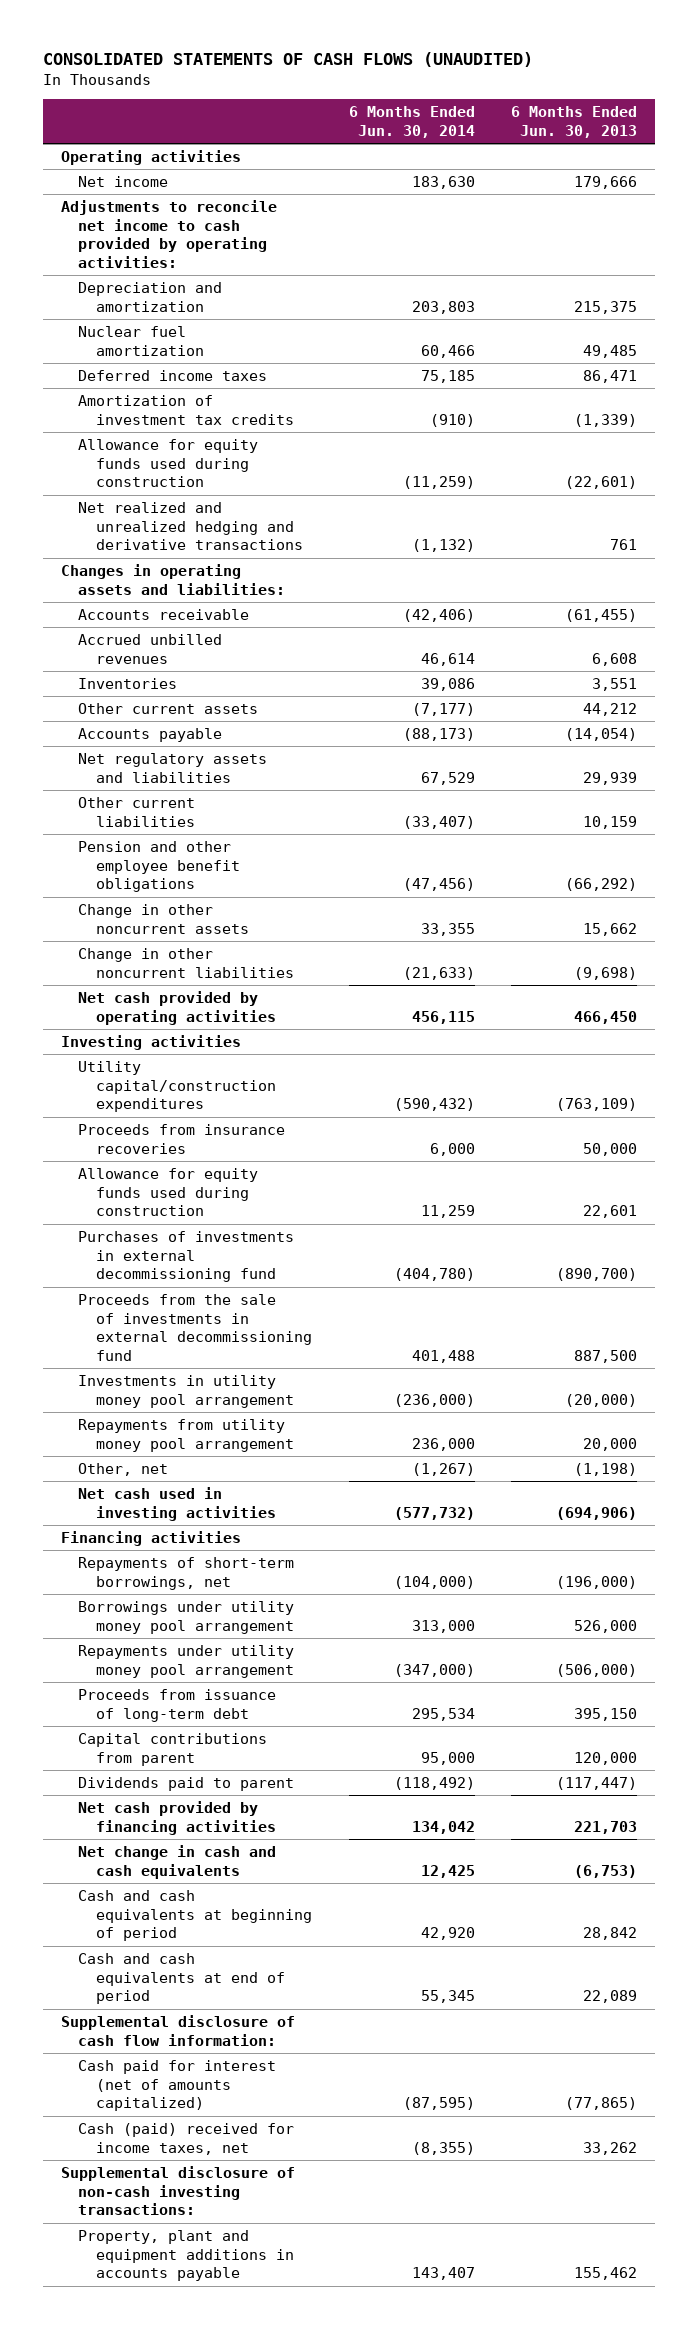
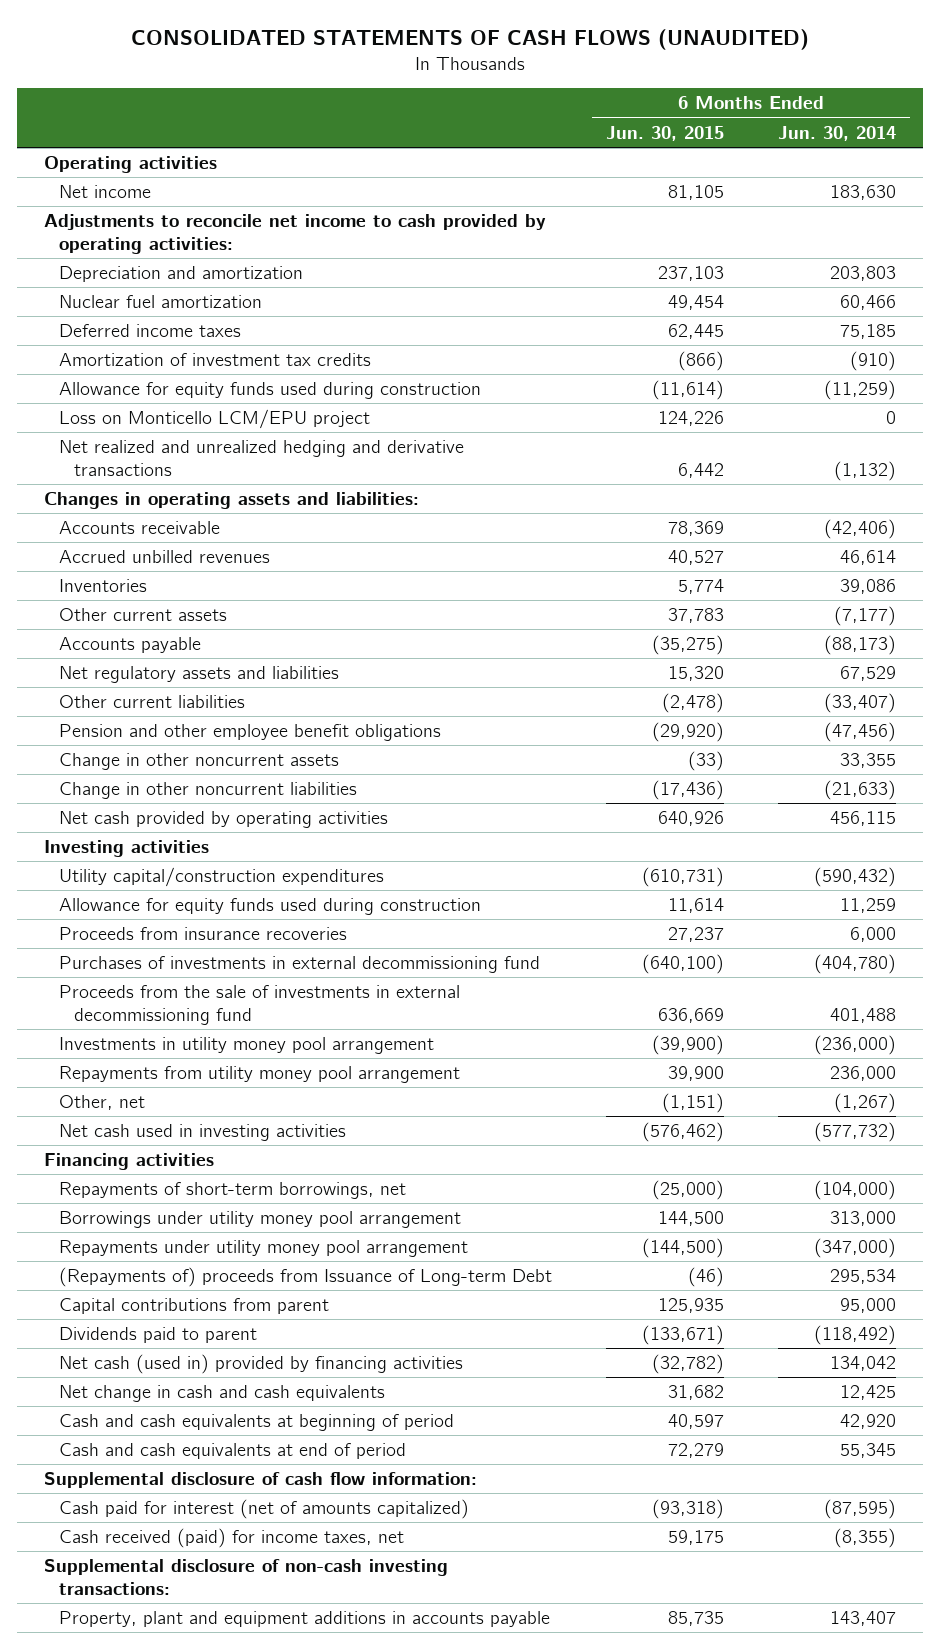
- | 6 Months Ended Jun. 30, 2014 | 6 Months Ended Jun. 30, 2013
+ | 6 Months Ended Jun. 30, 2015 | 6 Months Ended Jun. 30, 2014
+ Loss on Monticello LCM/EPU project | 124,226 | 0
moved down: Proceeds from insurance recoveries | 27,237 | 6,000
- Proceeds from issuance of long-term debt | 295,534 | 395,150
+ (Repayments of) proceeds from Issuance of Long-term Debt | (46) | 295,534
- Net cash provided by financing activities | 134,042 | 221,703
+ Net cash (used in) provided by financing activities | (32,782) | 134,042
- Cash (paid) received for income taxes, net | (8,355) | 33,262
+ Cash received (paid) for income taxes, net | 59,175 | (8,355)

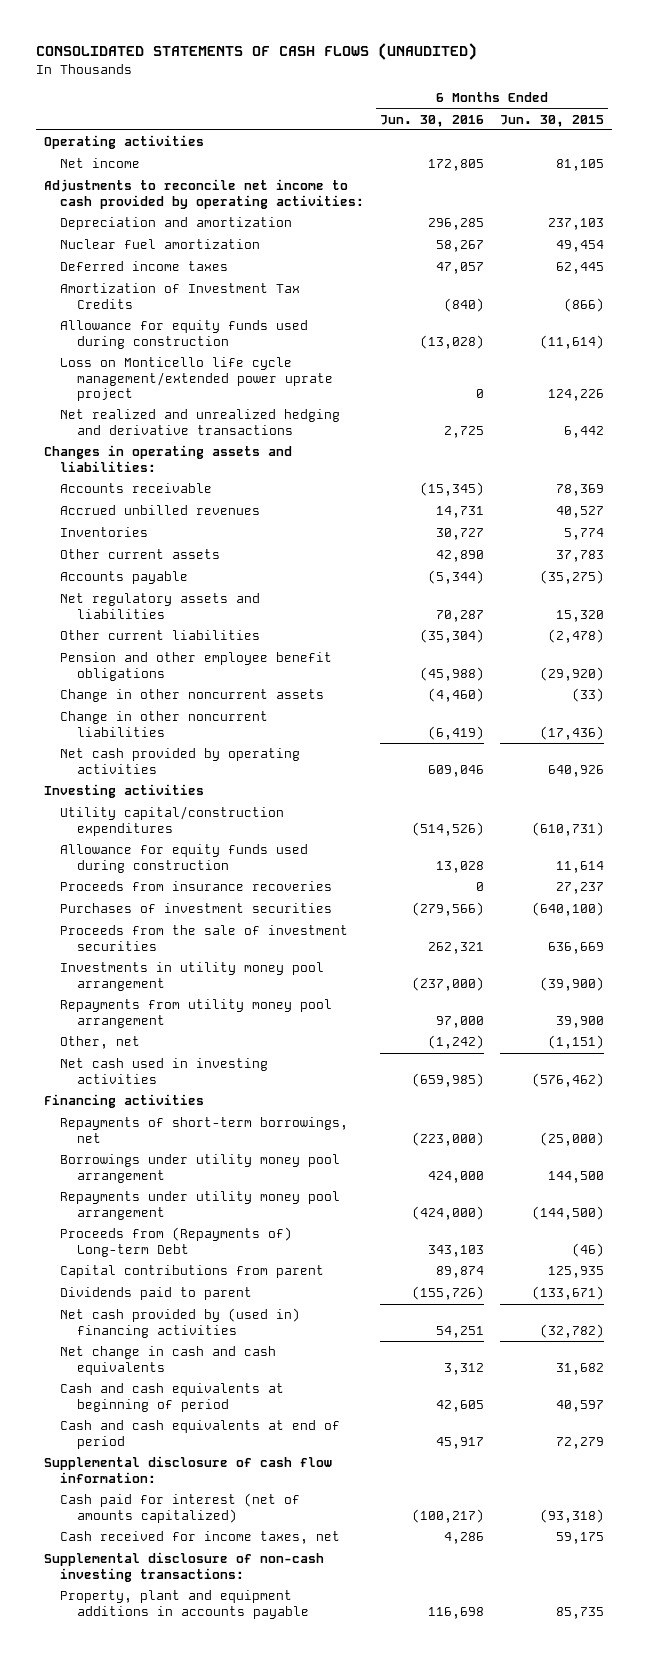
- | 6 Months Ended Jun. 30, 2015 | 6 Months Ended Jun. 30, 2014
+ | 6 Months Ended Jun. 30, 2016 | 6 Months Ended Jun. 30, 2015
- Amortization of investment tax credits | (866) | (910)
+ Amortization of Investment Tax Credits | (840) | (866)
- Loss on Monticello LCM/EPU project | 124,226 | 0
+ Loss on Monticello life cycle management/extended power uprate project | 0 | 124,226
- Purchases of investments in external decommissioning fund | (640,100) | (404,780)
- Proceeds from the sale of investments in external decommissioning fund | 636,669 | 401,488
+ Purchases of investment securities | (279,566) | (640,100)
+ Proceeds from the sale of investment securities | 262,321 | 636,669
- (Repayments of) proceeds from Issuance of Long-term Debt | (46) | 295,534
+ Proceeds from (Repayments of) Long-term Debt | 343,103 | (46)
- Net cash (used in) provided by financing activities | (32,782) | 134,042
+ Net cash provided by (used in) financing activities | 54,251 | (32,782)
- Cash received (paid) for income taxes, net | 59,175 | (8,355)
+ Cash received for income taxes, net | 4,286 | 59,175

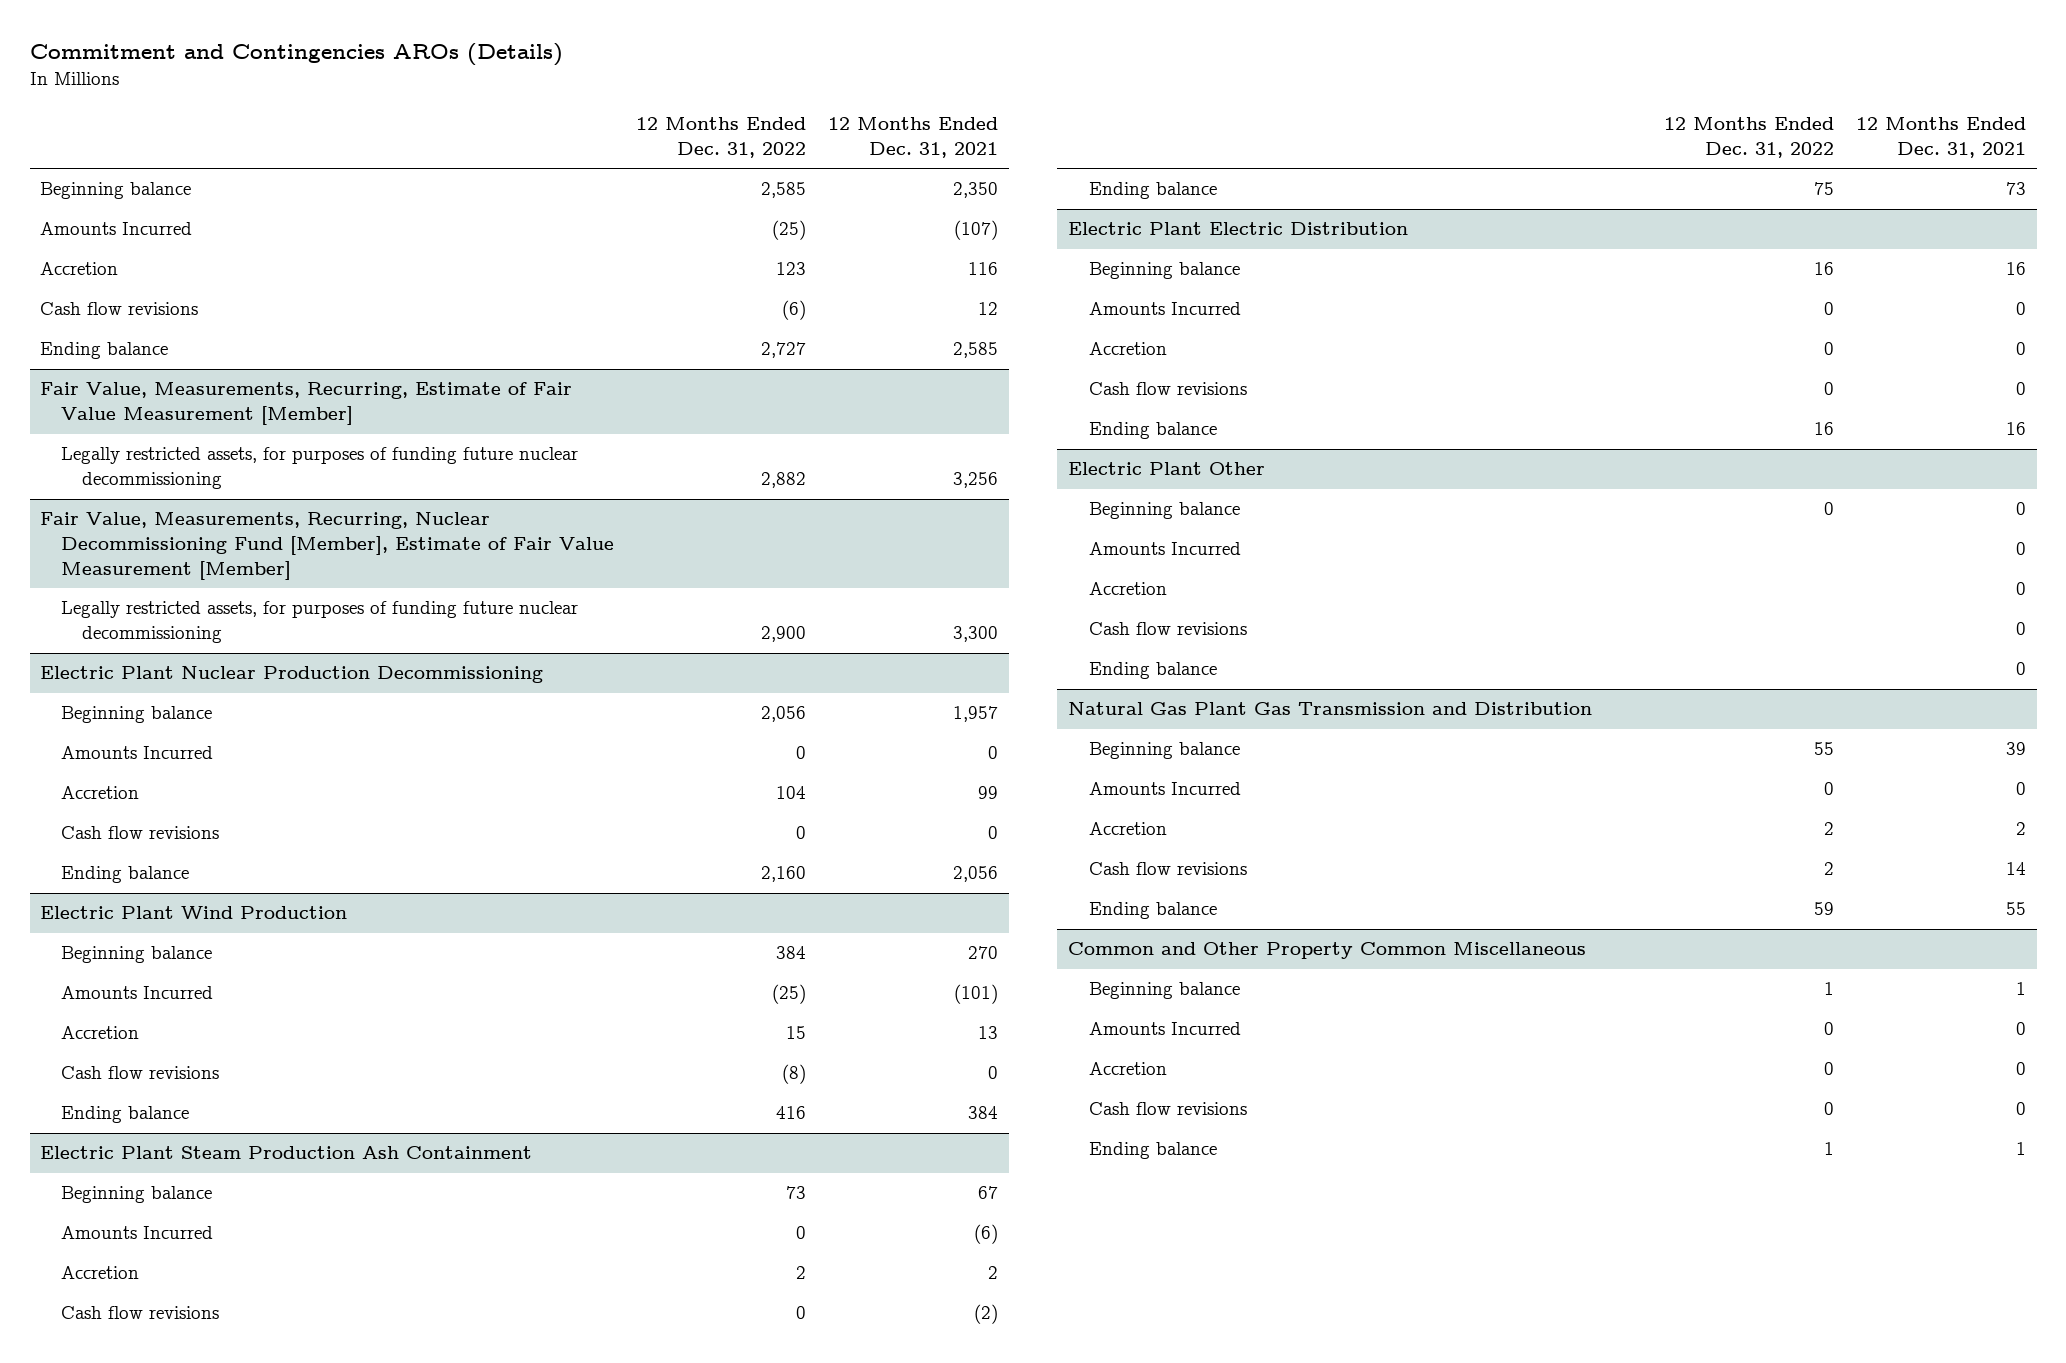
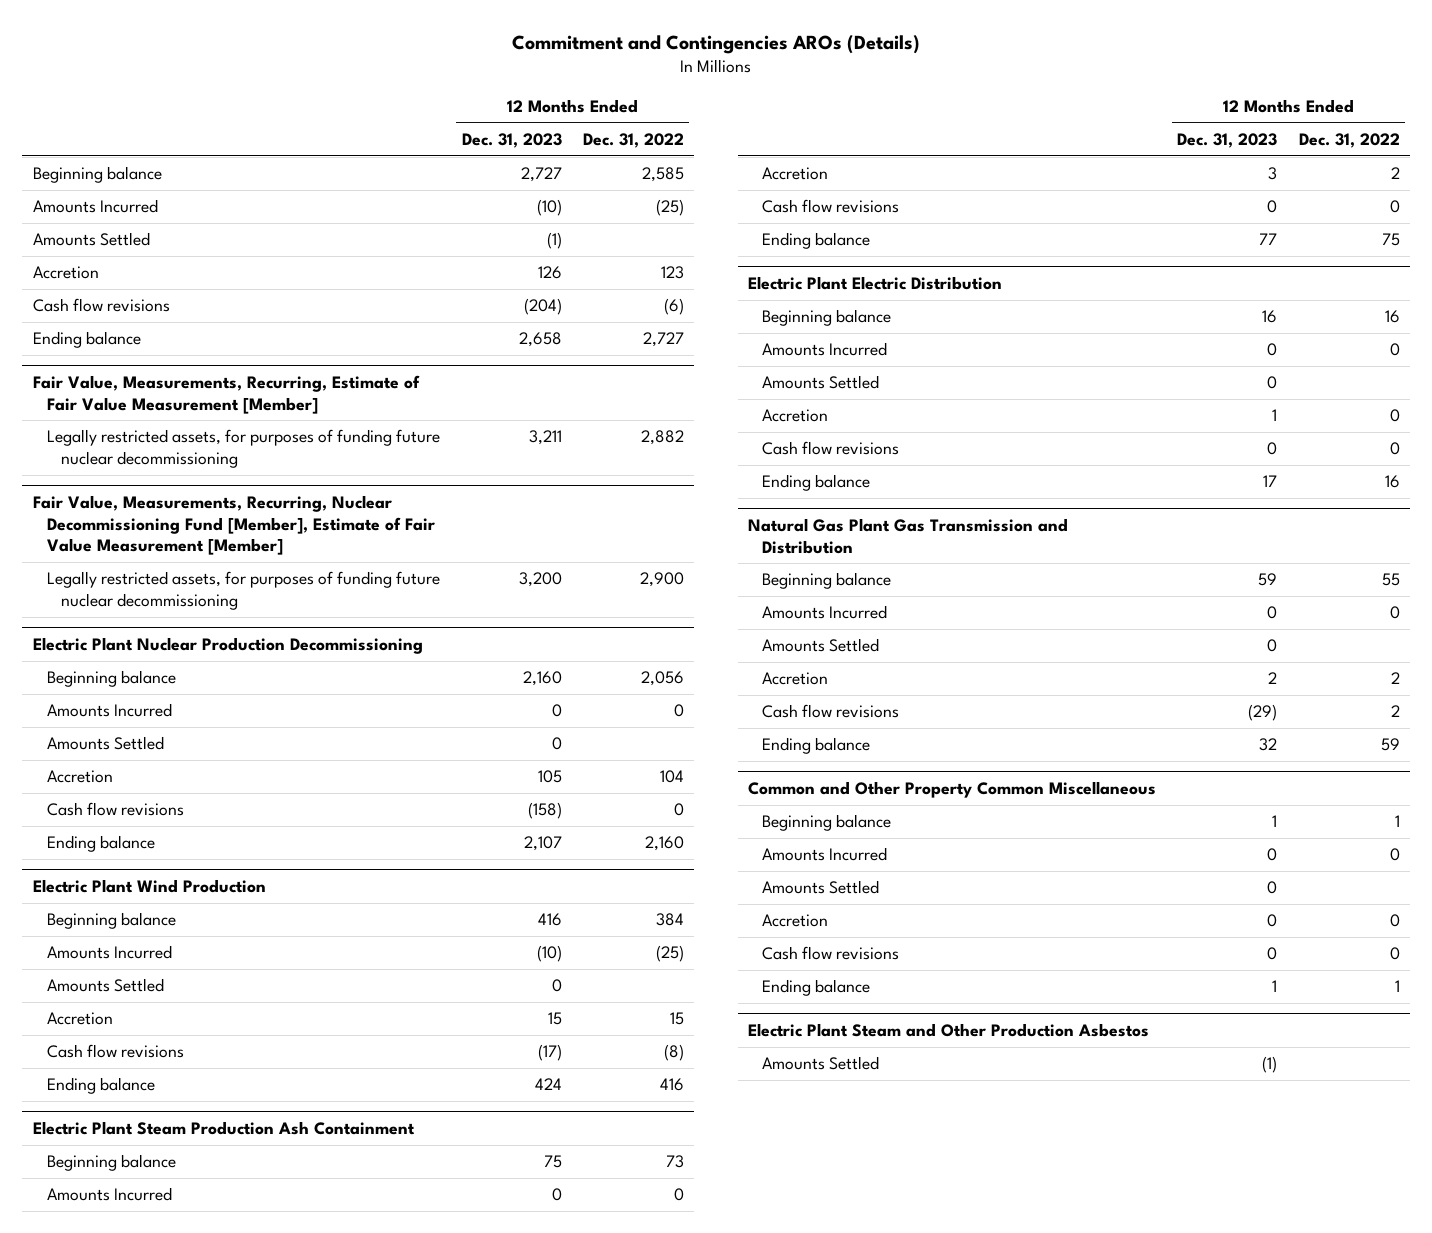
- | 12 Months Ended Dec. 31, 2022 | 12 Months Ended Dec. 31, 2021
+ | 12 Months Ended Dec. 31, 2023 | 12 Months Ended Dec. 31, 2022
+ Amounts Settled | (1) |
@ Electric Plant Nuclear Production Decommissioning
+ Amounts Settled | 0 |
@ Electric Plant Wind Production
+ Amounts Settled | 0 |
@ Electric Plant Electric Distribution
+ Amounts Settled | 0 |
- Electric Plant Other
- Beginning balance | 0 | 0
- Amounts Incurred | | 0
- Accretion | | 0
- Cash flow revisions | | 0
- Ending balance | | 0
@ Natural Gas Plant Gas Transmission and Distribution
+ Amounts Settled | 0 |
@ Common and Other Property Common Miscellaneous
+ Amounts Settled | 0 |
+ Electric Plant Steam and Other Production Asbestos
+ Amounts Settled | (1) |

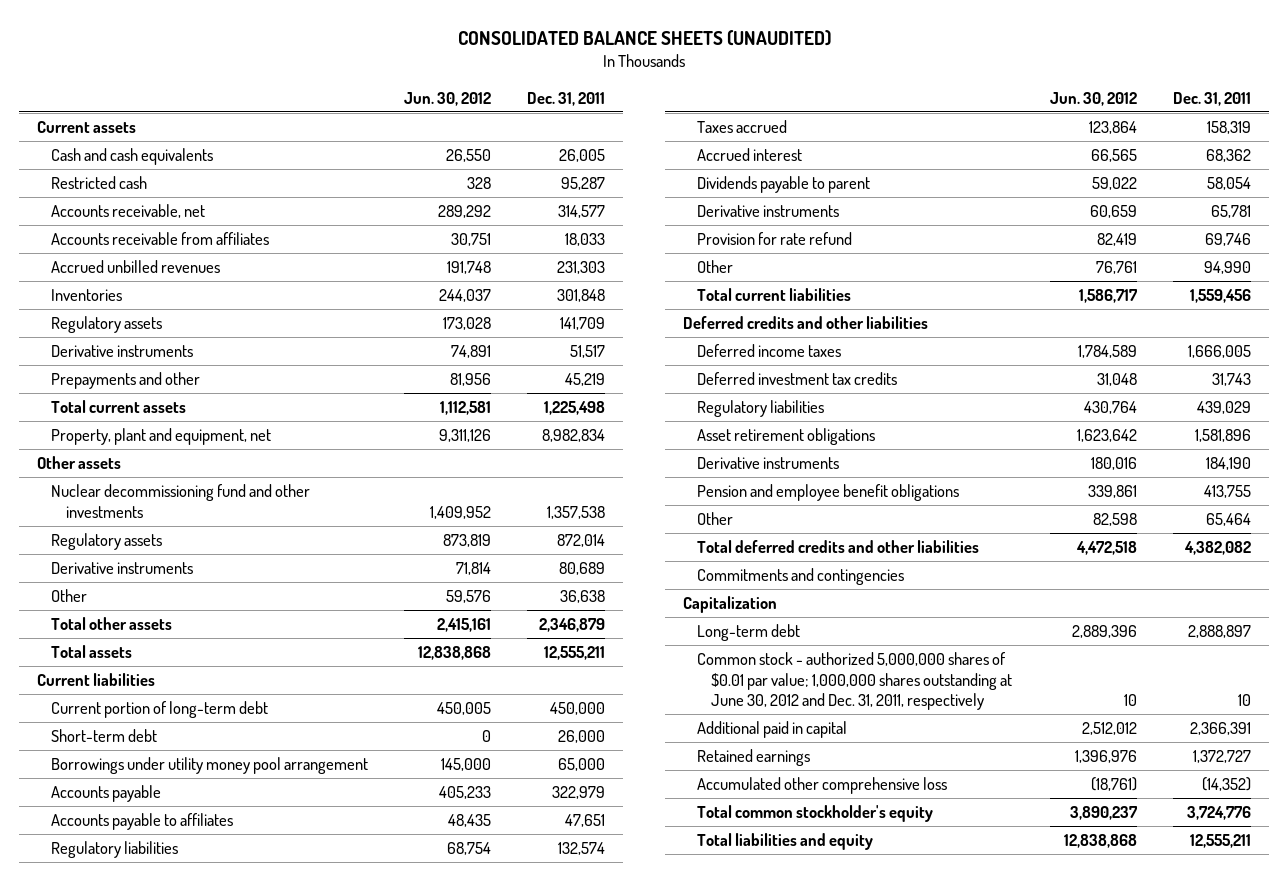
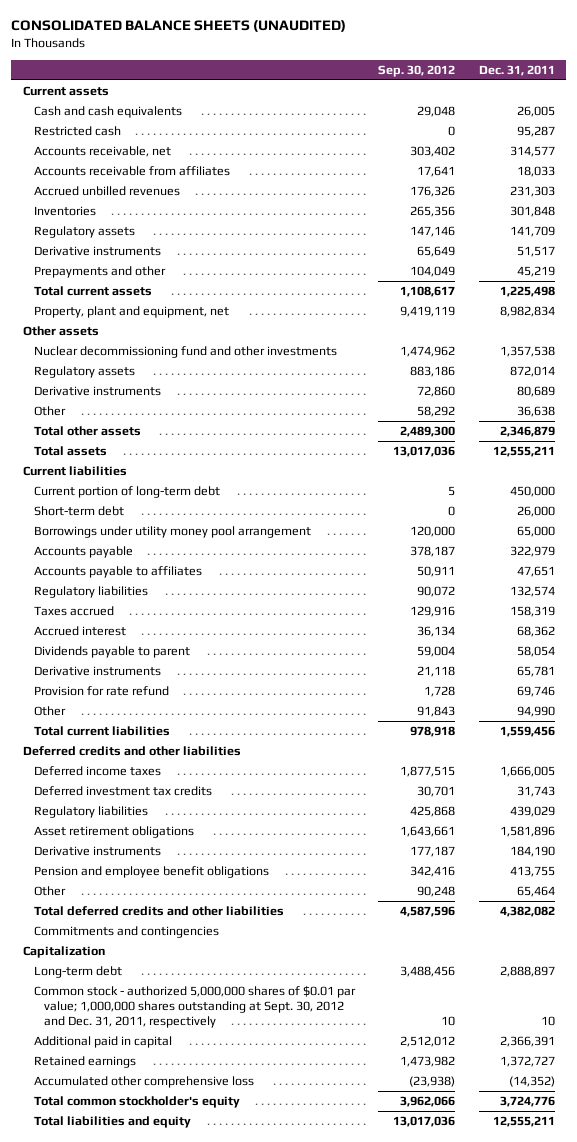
- | Jun. 30, 2012 | Dec. 31, 2011
+ | Sep. 30, 2012 | Dec. 31, 2011
- Common stock - authorized 5,000,000 shares of $0.01 par value; 1,000,000 shares outstanding at June 30, 2012 and Dec. 31, 2011, respectively | 10 | 10
+ Common stock - authorized 5,000,000 shares of $0.01 par value; 1,000,000 shares outstanding at Sept. 30, 2012 and Dec. 31, 2011, respectively | 10 | 10

